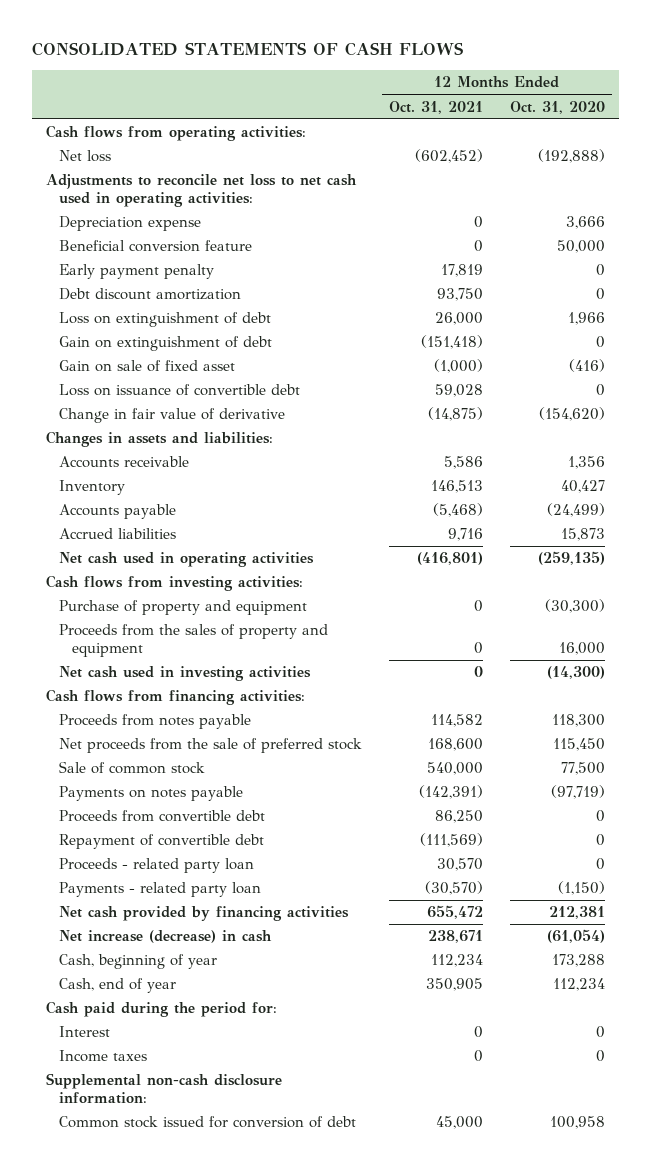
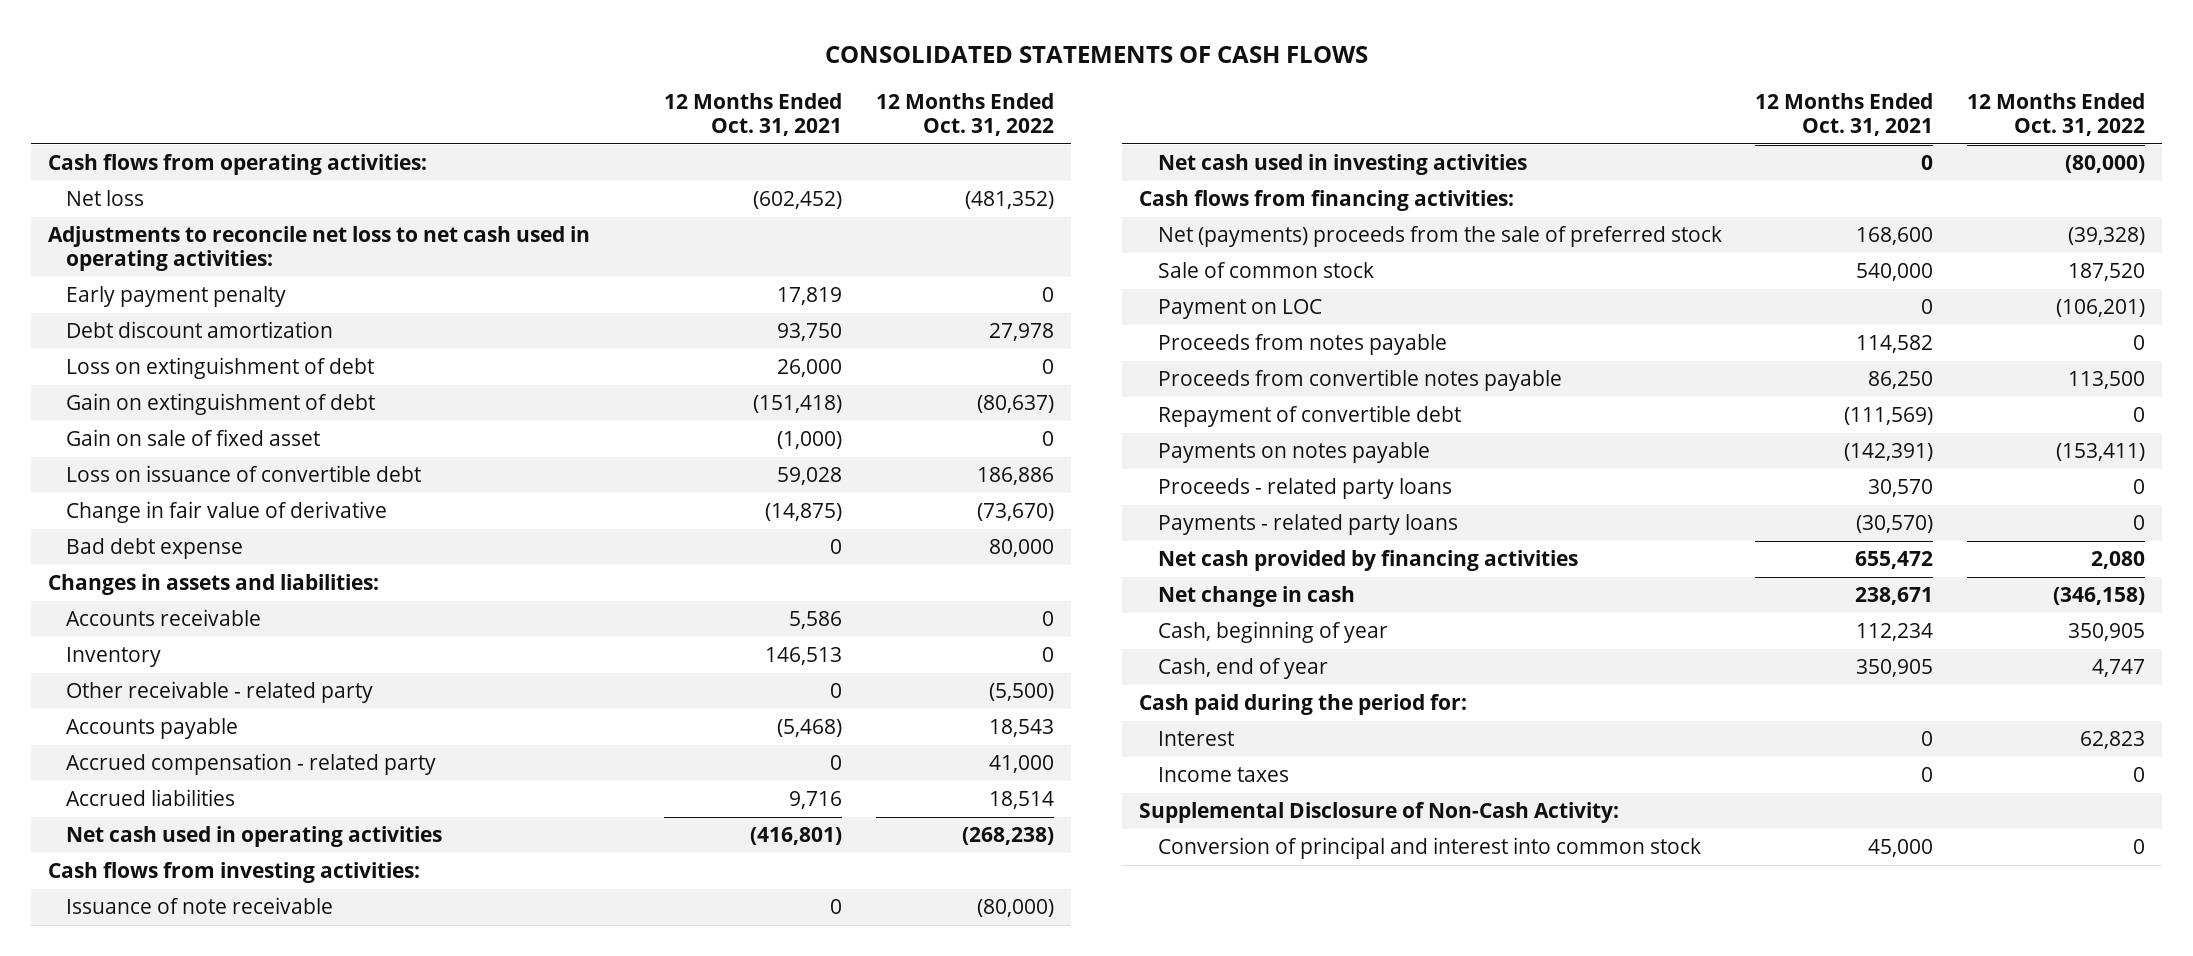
- | 12 Months Ended Oct. 31, 2021 | 12 Months Ended Oct. 31, 2020
+ | 12 Months Ended Oct. 31, 2021 | 12 Months Ended Oct. 31, 2022
- Depreciation expense | 0 | 3,666
- Beneficial conversion feature | 0 | 50,000
+ Bad debt expense | 0 | 80,000
+ Other receivable - related party | 0 | (5,500)
+ Accrued compensation - related party | 0 | 41,000
- Purchase of property and equipment | 0 | (30,300)
- Proceeds from the sales of property and equipment | 0 | 16,000
+ Issuance of note receivable | 0 | (80,000)
- Net proceeds from the sale of preferred stock | 168,600 | 115,450
+ Net (payments) proceeds from the sale of preferred stock | 168,600 | (39,328)
- Proceeds from convertible debt | 86,250 | 0
+ Payment on LOC | 0 | (106,201)
moved down: Proceeds from notes payable | 114,582 | 0
+ Proceeds from convertible notes payable | 86,250 | 113,500
- Proceeds - related party loan | 30,570 | 0
- Payments - related party loan | (30,570) | (1,150)
moved down: Payments on notes payable | (142,391) | (153,411)
+ Proceeds - related party loans | 30,570 | 0
+ Payments - related party loans | (30,570) | 0
- Net increase (decrease) in cash | 238,671 | (61,054)
+ Net change in cash | 238,671 | (346,158)
- Supplemental non-cash disclosure information:
- Common stock issued for conversion of debt | 45,000 | 100,958
+ Supplemental Disclosure of Non-Cash Activity:
+ Conversion of principal and interest into common stock | 45,000 | 0

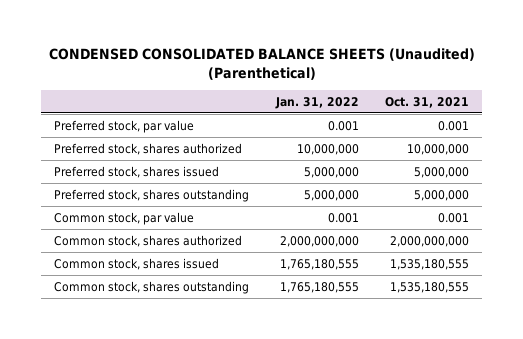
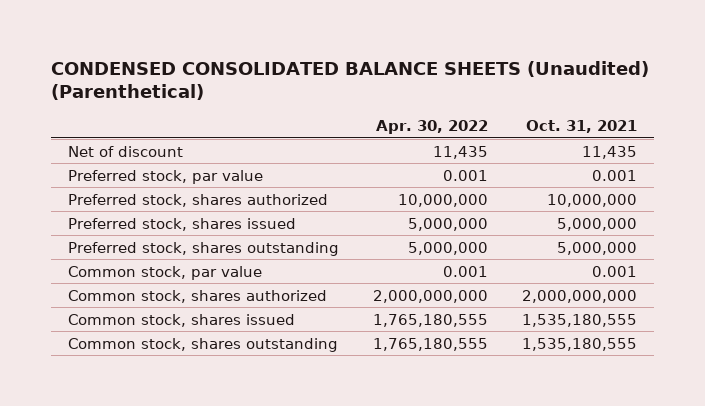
- | Jan. 31, 2022 | Oct. 31, 2021
+ | Apr. 30, 2022 | Oct. 31, 2021
+ Net of discount | 11,435 | 11,435

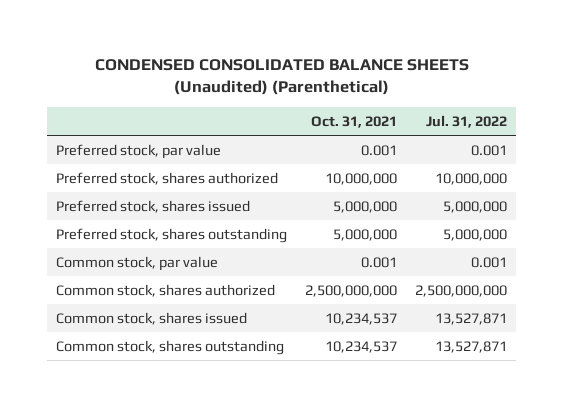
- | Apr. 30, 2022 | Oct. 31, 2021
+ | Oct. 31, 2021 | Jul. 31, 2022
- Net of discount | 11,435 | 11,435
- Common stock, shares authorized | 2,000,000,000 | 2,000,000,000
- Common stock, shares issued | 1,765,180,555 | 1,535,180,555
- Common stock, shares outstanding | 1,765,180,555 | 1,535,180,555
+ Common stock, shares authorized | 2,500,000,000 | 2,500,000,000
+ Common stock, shares issued | 10,234,537 | 13,527,871
+ Common stock, shares outstanding | 10,234,537 | 13,527,871

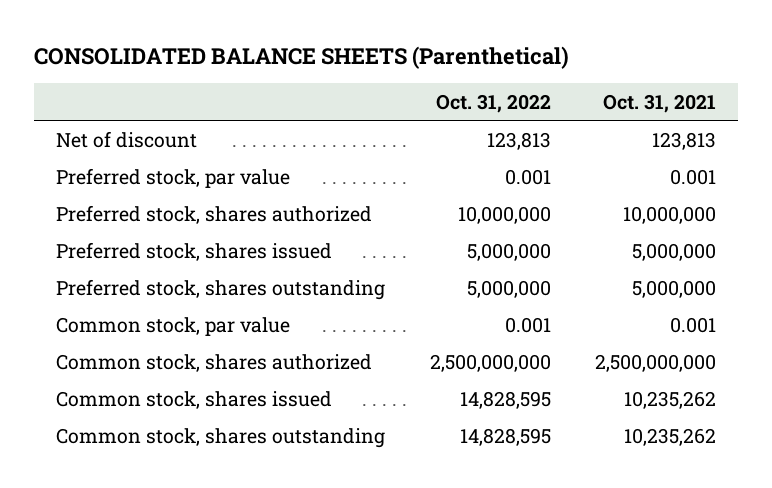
- CONDENSED CONSOLIDATED BALANCE SHEETS (Unaudited) (Parenthetical)
+ CONSOLIDATED BALANCE SHEETS (Parenthetical)
- | Oct. 31, 2021 | Jul. 31, 2022
+ | Oct. 31, 2022 | Oct. 31, 2021
+ Net of discount | 123,813 | 123,813
- Common stock, shares issued | 10,234,537 | 13,527,871
- Common stock, shares outstanding | 10,234,537 | 13,527,871
+ Common stock, shares issued | 14,828,595 | 10,235,262
+ Common stock, shares outstanding | 14,828,595 | 10,235,262

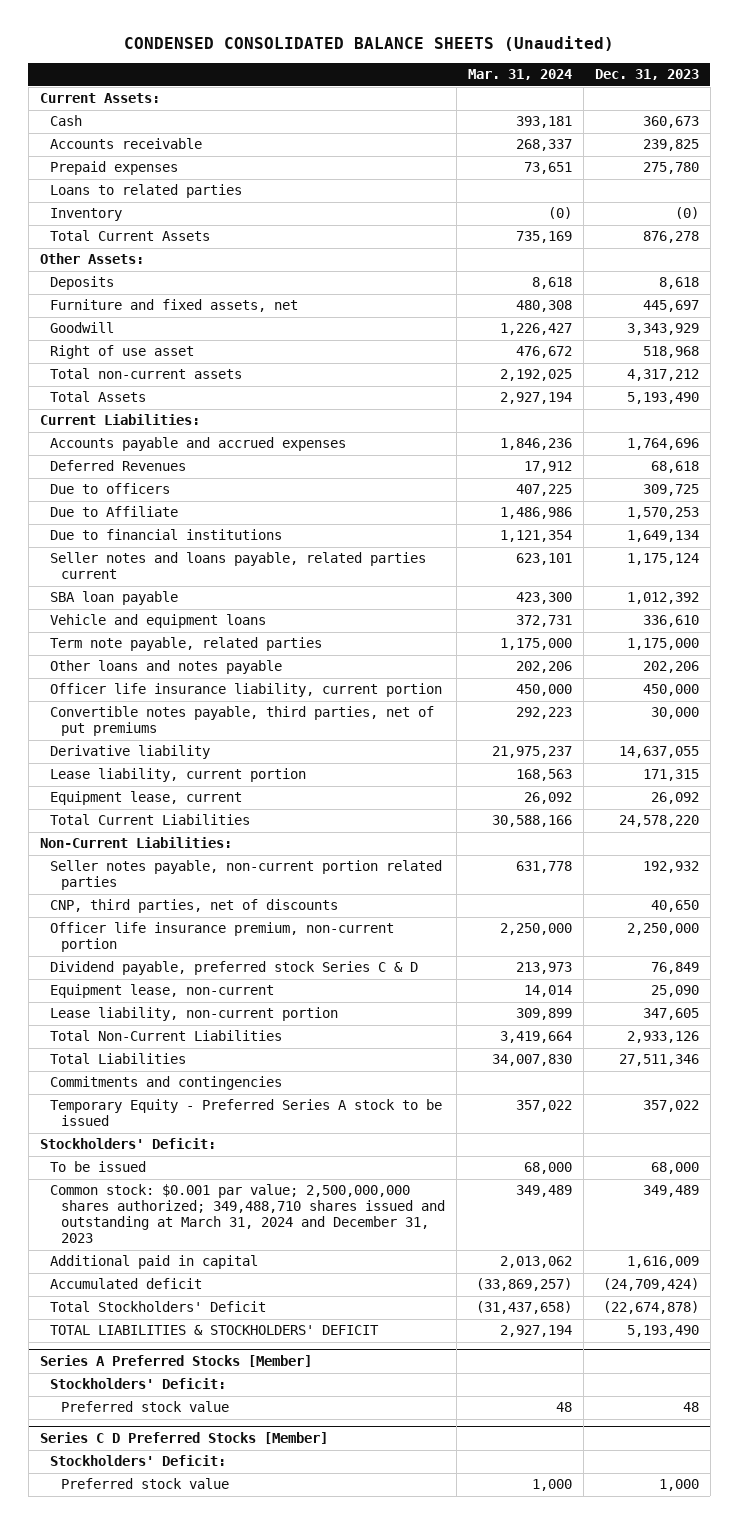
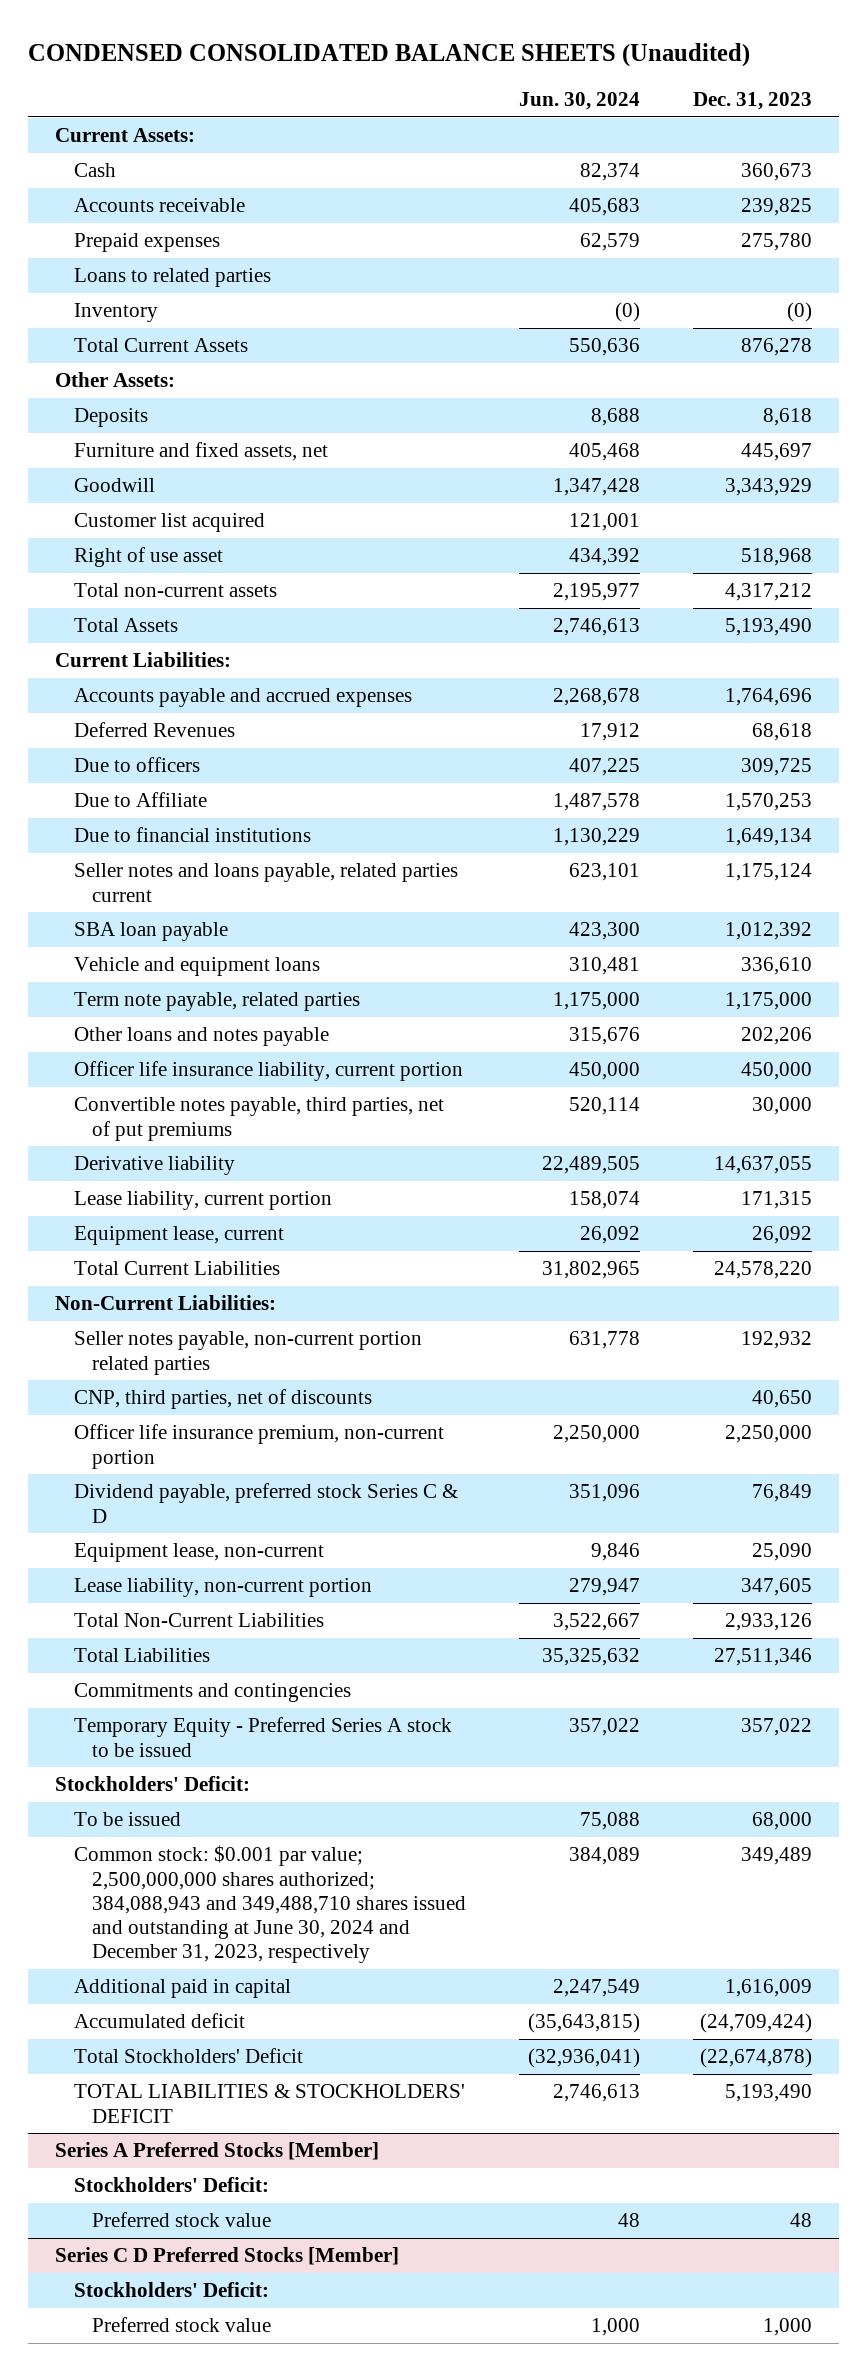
- | Mar. 31, 2024 | Dec. 31, 2023
+ | Jun. 30, 2024 | Dec. 31, 2023
+ Customer list acquired | 121,001 |
- Common stock: $0.001 par value; 2,500,000,000 shares authorized; 349,488,710 shares issued and outstanding at March 31, 2024 and December 31, 2023 | 349,489 | 349,489
+ Common stock: $0.001 par value; 2,500,000,000 shares authorized; 384,088,943 and 349,488,710 shares issued and outstanding at June 30, 2024 and December 31, 2023, respectively | 384,089 | 349,489

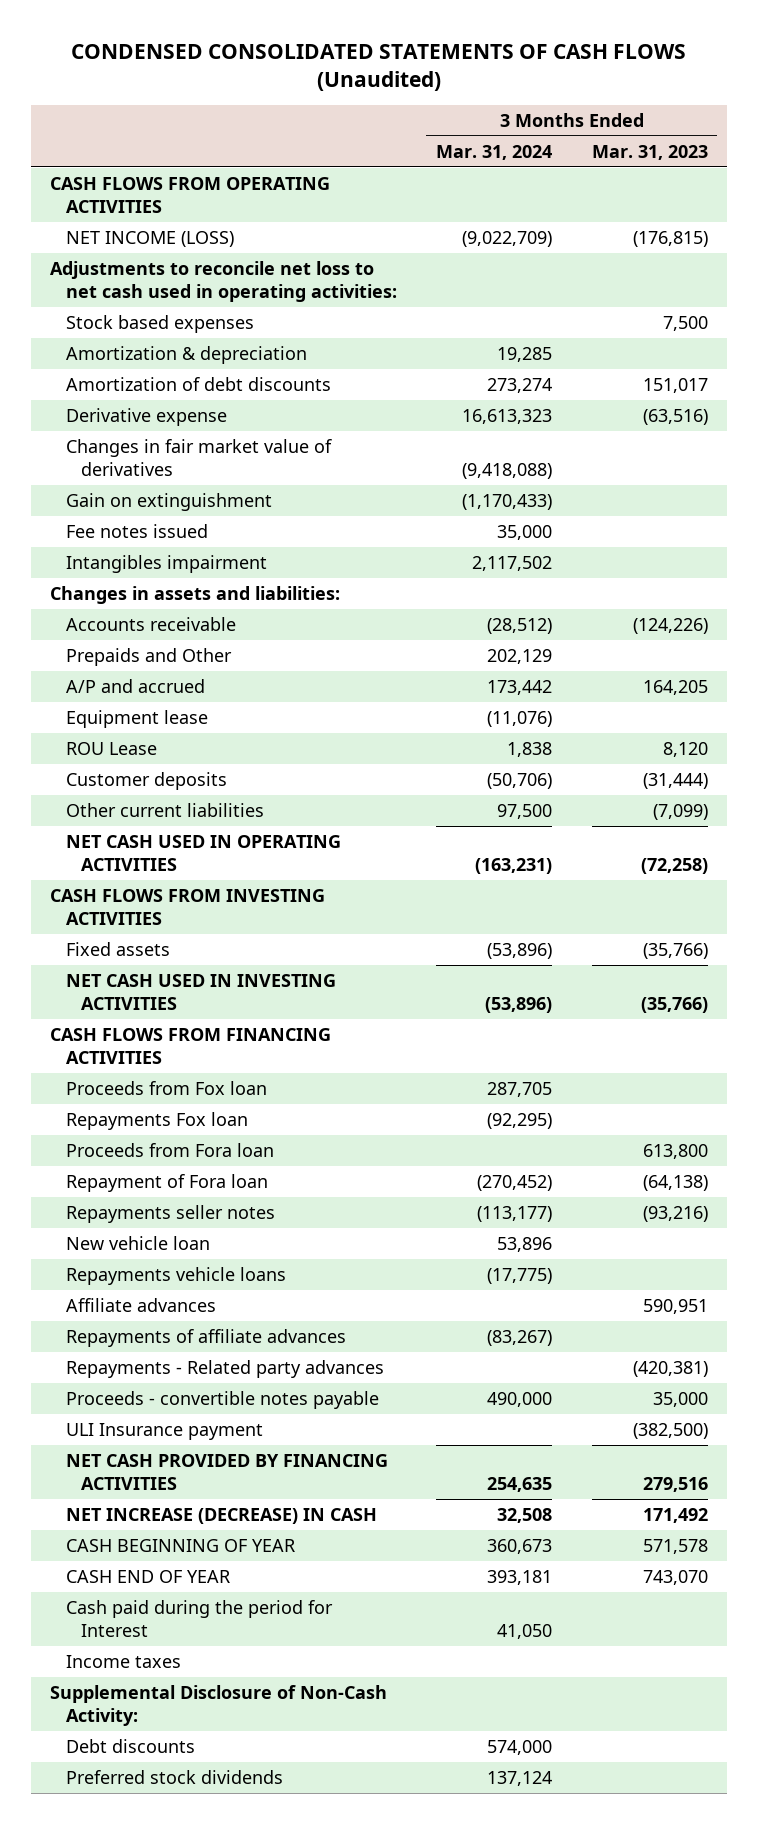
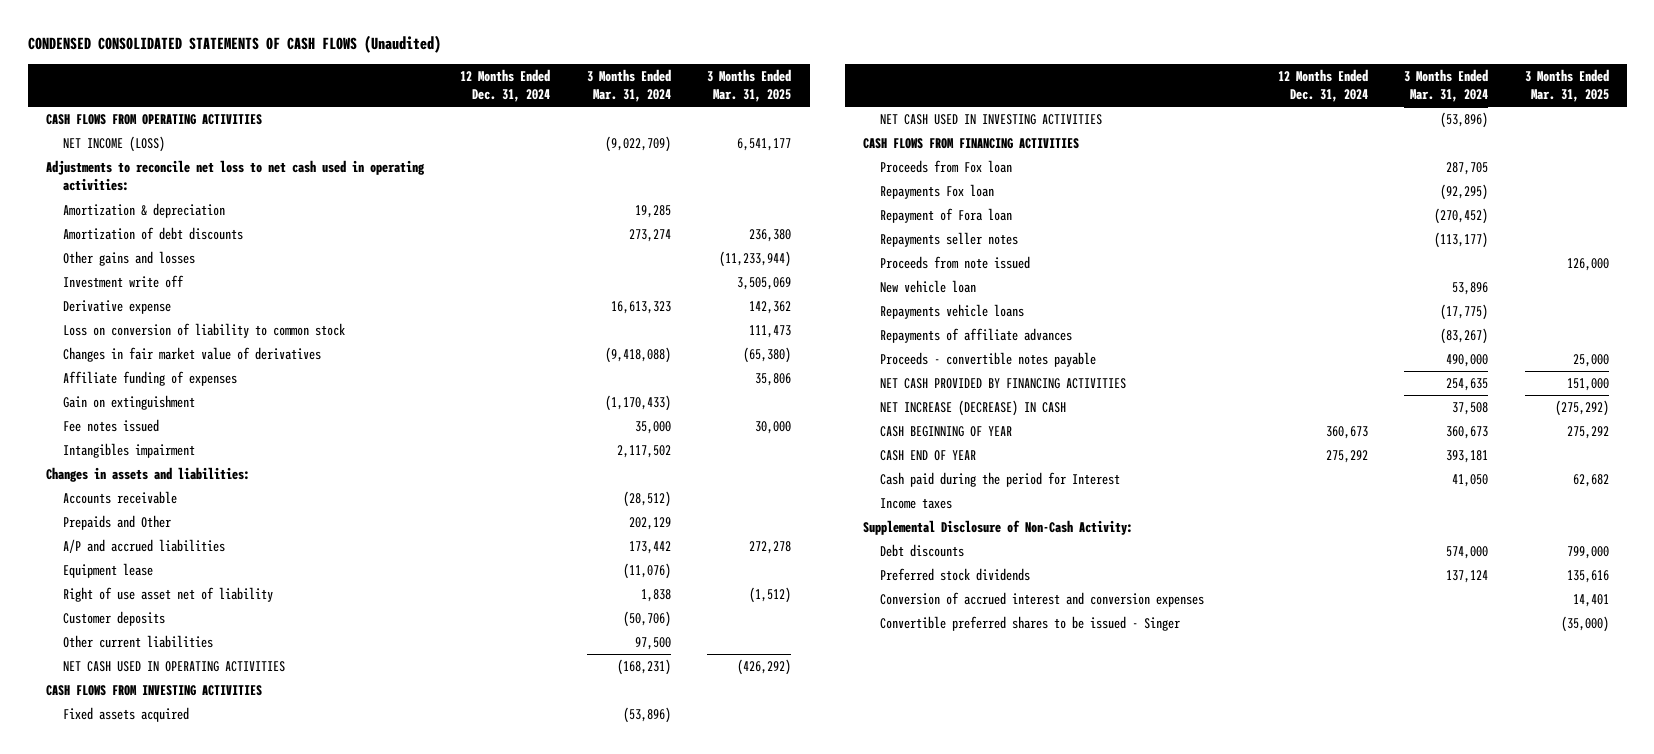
- | 3 Months Ended Mar. 31, 2024 | 3 Months Ended Mar. 31, 2023
+ | 12 Months Ended Dec. 31, 2024 | 3 Months Ended Mar. 31, 2024 | 3 Months Ended Mar. 31, 2025
- Stock based expenses | | 7,500
+ Other gains and losses | | | (11,233,944)
+ Investment write off | | | 3,505,069
+ Loss on conversion of liability to common stock | | | 111,473
+ Affiliate funding of expenses | | | 35,806
- A/P and accrued | 173,442 | 164,205
+ A/P and accrued liabilities | | 173,442 | 272,278
- ROU Lease | 1,838 | 8,120
+ Right of use asset net of liability | | 1,838 | (1,512)
- NET CASH USED IN OPERATING ACTIVITIES | (163,231) | (72,258)
+ NET CASH USED IN OPERATING ACTIVITIES | | (168,231) | (426,292)
- Fixed assets | (53,896) | (35,766)
+ Fixed assets acquired | | (53,896) |
- Proceeds from Fora loan | | 613,800
+ Proceeds from note issued | | | 126,000
- Affiliate advances | | 590,951
- Repayments - Related party advances | | (420,381)
- ULI Insurance payment | | (382,500)
- NET INCREASE (DECREASE) IN CASH | 32,508 | 171,492
+ NET INCREASE (DECREASE) IN CASH | | 37,508 | (275,292)
+ Conversion of accrued interest and conversion expenses | | | 14,401
+ Convertible preferred shares to be issued - Singer | | | (35,000)

